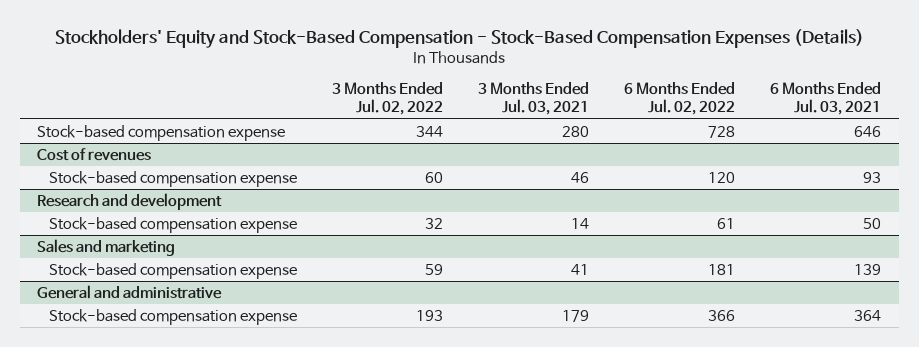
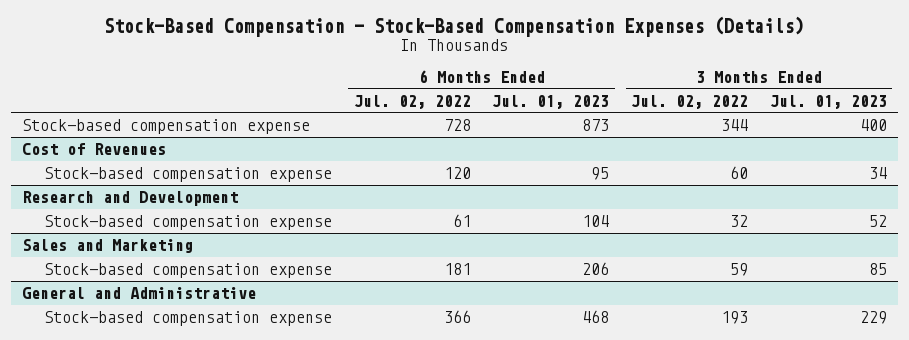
- Stockholders' Equity and Stock-Based Compensation - Stock-Based Compensation Expenses (Details)
+ Stock-Based Compensation - Stock-Based Compensation Expenses (Details)
- | 3 Months Ended Jul. 02, 2022 | 3 Months Ended Jul. 03, 2021 | 6 Months Ended Jul. 02, 2022 | 6 Months Ended Jul. 03, 2021
+ | 6 Months Ended Jul. 02, 2022 | 6 Months Ended Jul. 01, 2023 | 3 Months Ended Jul. 02, 2022 | 3 Months Ended Jul. 01, 2023
- Cost of revenues
+ Cost of Revenues
- Research and development
+ Research and Development
- Sales and marketing
+ Sales and Marketing
- General and administrative
+ General and Administrative

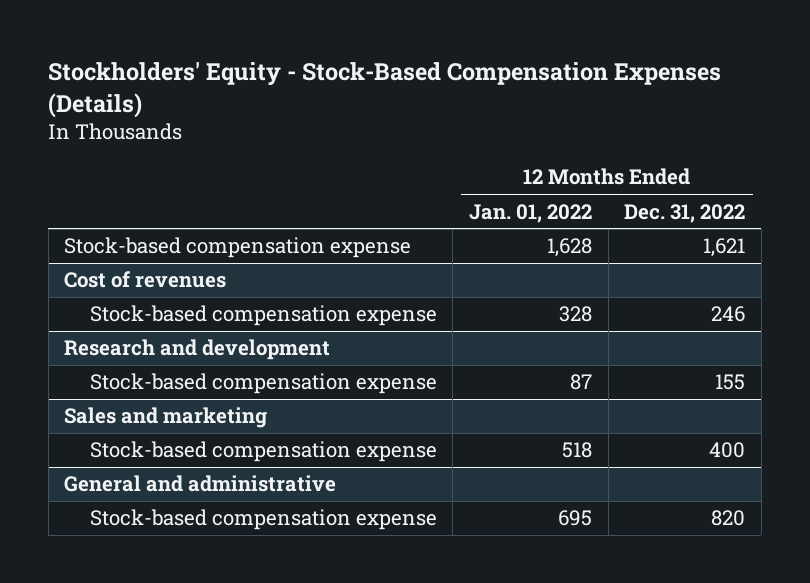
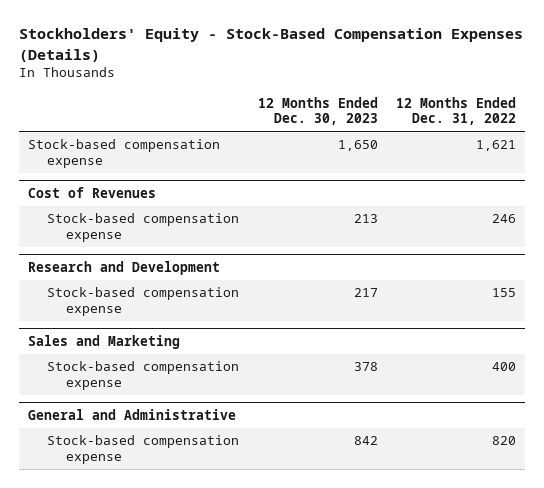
- | 12 Months Ended Jan. 01, 2022 | 12 Months Ended Dec. 31, 2022
+ | 12 Months Ended Dec. 30, 2023 | 12 Months Ended Dec. 31, 2022
- Cost of revenues
+ Cost of Revenues
- Research and development
+ Research and Development
- Sales and marketing
+ Sales and Marketing
- General and administrative
+ General and Administrative

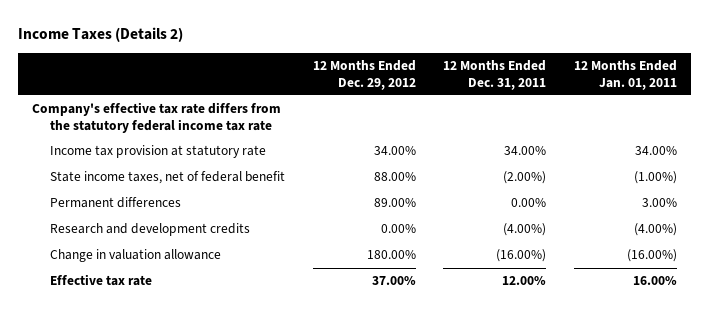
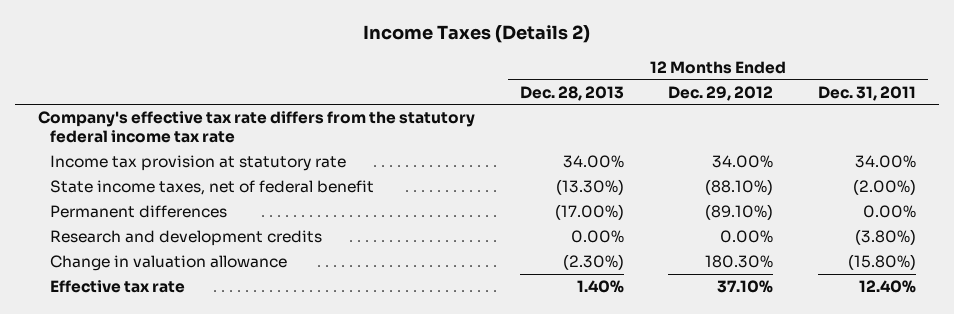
- | 12 Months Ended Dec. 29, 2012 | 12 Months Ended Dec. 31, 2011 | 12 Months Ended Jan. 01, 2011
+ | 12 Months Ended Dec. 28, 2013 | 12 Months Ended Dec. 29, 2012 | 12 Months Ended Dec. 31, 2011
- State income taxes, net of federal benefit | 88.00% | (2.00%) | (1.00%)
- Permanent differences | 89.00% | 0.00% | 3.00%
- Research and development credits | 0.00% | (4.00%) | (4.00%)
- Change in valuation allowance | 180.00% | (16.00%) | (16.00%)
- Effective tax rate | 37.00% | 12.00% | 16.00%
+ State income taxes, net of federal benefit | (13.30%) | (88.10%) | (2.00%)
+ Permanent differences | (17.00%) | (89.10%) | 0.00%
+ Research and development credits | 0.00% | 0.00% | (3.80%)
+ Change in valuation allowance | (2.30%) | 180.30% | (15.80%)
+ Effective tax rate | 1.40% | 37.10% | 12.40%

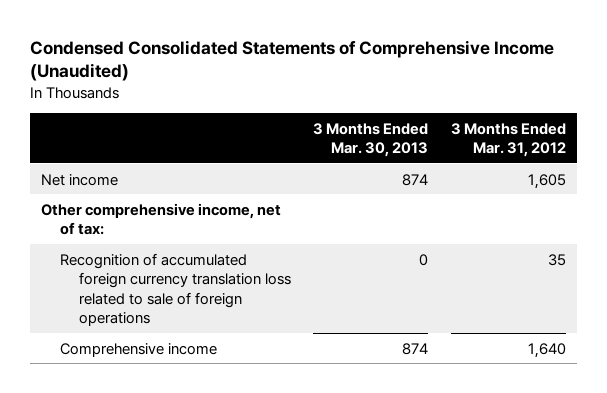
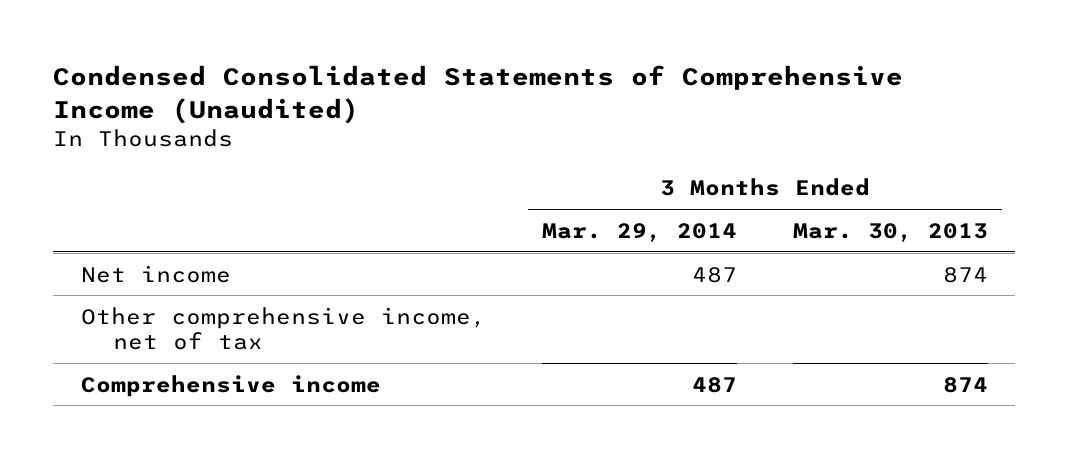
- | 3 Months Ended Mar. 30, 2013 | 3 Months Ended Mar. 31, 2012
+ | 3 Months Ended Mar. 29, 2014 | 3 Months Ended Mar. 30, 2013
- Other comprehensive income, net of tax:
- Recognition of accumulated foreign currency translation loss related to sale of foreign operations | 0 | 35
+ Other comprehensive income, net of tax

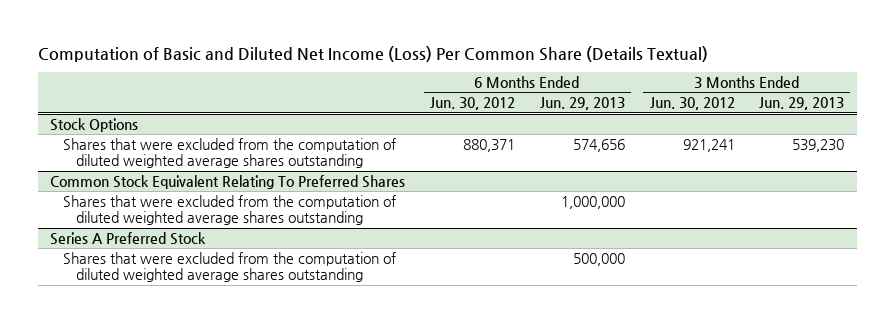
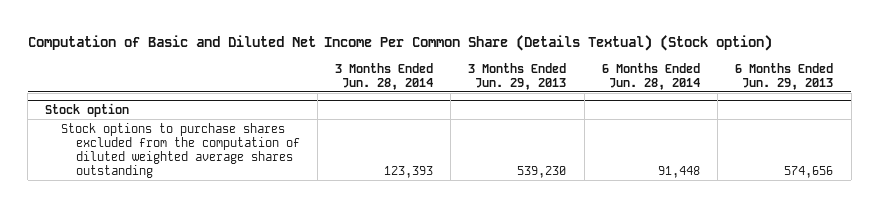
- Computation of Basic and Diluted Net Income (Loss) Per Common Share (Details Textual)
+ Computation of Basic and Diluted Net Income Per Common Share (Details Textual) (Stock option)
- | 6 Months Ended Jun. 30, 2012 | 6 Months Ended Jun. 29, 2013 | 3 Months Ended Jun. 30, 2012 | 3 Months Ended Jun. 29, 2013
+ | 3 Months Ended Jun. 28, 2014 | 3 Months Ended Jun. 29, 2013 | 6 Months Ended Jun. 28, 2014 | 6 Months Ended Jun. 29, 2013
- Stock Options
- Shares that were excluded from the computation of diluted weighted average shares outstanding | 880,371 | 574,656 | 921,241 | 539,230
- Common Stock Equivalent Relating To Preferred Shares
- Shares that were excluded from the computation of diluted weighted average shares outstanding | | 1,000,000 | |
- Series A Preferred Stock
- Shares that were excluded from the computation of diluted weighted average shares outstanding | | 500,000 | |
+ Stock option
+ Stock options to purchase shares excluded from the computation of diluted weighted average shares outstanding | 123,393 | 539,230 | 91,448 | 574,656

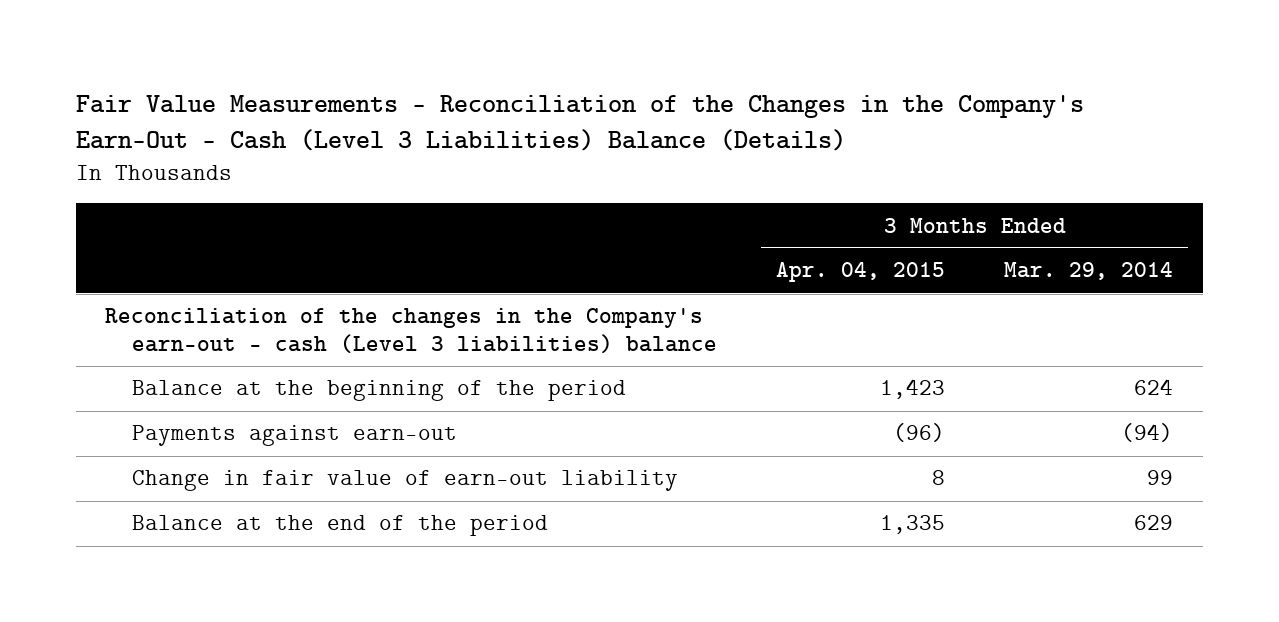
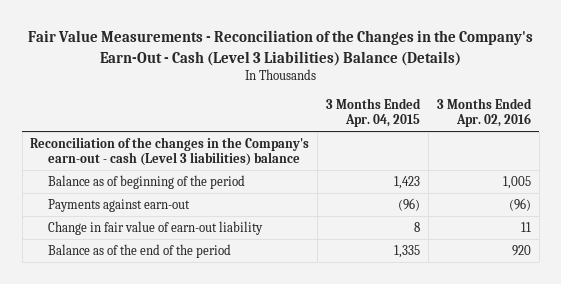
- | 3 Months Ended Apr. 04, 2015 | 3 Months Ended Mar. 29, 2014
+ | 3 Months Ended Apr. 04, 2015 | 3 Months Ended Apr. 02, 2016
- Balance at the beginning of the period | 1,423 | 624
+ Balance as of beginning of the period | 1,423 | 1,005
- Balance at the end of the period | 1,335 | 629
+ Balance as of the end of the period | 1,335 | 920

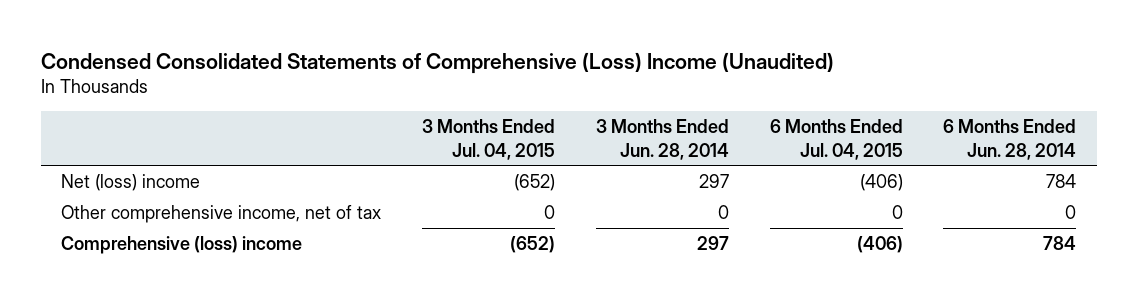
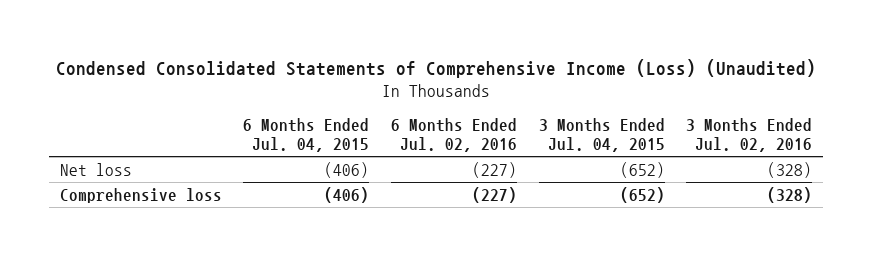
- Condensed Consolidated Statements of Comprehensive (Loss) Income (Unaudited)
+ Condensed Consolidated Statements of Comprehensive Income (Loss) (Unaudited)
- | 3 Months Ended Jul. 04, 2015 | 3 Months Ended Jun. 28, 2014 | 6 Months Ended Jul. 04, 2015 | 6 Months Ended Jun. 28, 2014
+ | 6 Months Ended Jul. 04, 2015 | 6 Months Ended Jul. 02, 2016 | 3 Months Ended Jul. 04, 2015 | 3 Months Ended Jul. 02, 2016
- Net (loss) income | (652) | 297 | (406) | 784
- Other comprehensive income, net of tax | 0 | 0 | 0 | 0
- Comprehensive (loss) income | (652) | 297 | (406) | 784
+ Net loss | (406) | (227) | (652) | (328)
+ Comprehensive loss | (406) | (227) | (652) | (328)

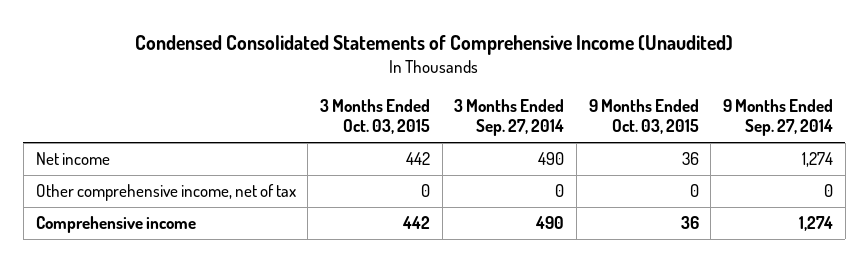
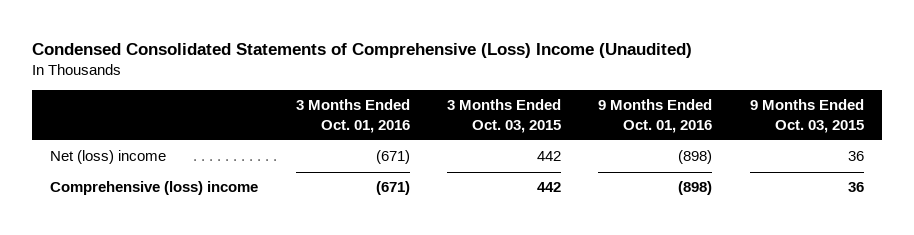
- Condensed Consolidated Statements of Comprehensive Income (Unaudited)
+ Condensed Consolidated Statements of Comprehensive (Loss) Income (Unaudited)
- | 3 Months Ended Oct. 03, 2015 | 3 Months Ended Sep. 27, 2014 | 9 Months Ended Oct. 03, 2015 | 9 Months Ended Sep. 27, 2014
+ | 3 Months Ended Oct. 01, 2016 | 3 Months Ended Oct. 03, 2015 | 9 Months Ended Oct. 01, 2016 | 9 Months Ended Oct. 03, 2015
- Net income | 442 | 490 | 36 | 1,274
- Other comprehensive income, net of tax | 0 | 0 | 0 | 0
- Comprehensive income | 442 | 490 | 36 | 1,274
+ Net (loss) income | (671) | 442 | (898) | 36
+ Comprehensive (loss) income | (671) | 442 | (898) | 36

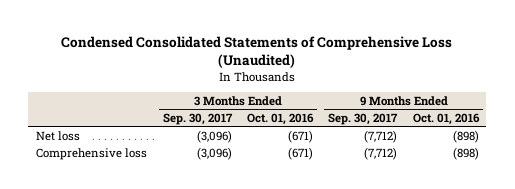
- Condensed Consolidated Statements of Comprehensive (Loss) Income (Unaudited)
+ Condensed Consolidated Statements of Comprehensive Loss (Unaudited)
- | 3 Months Ended Oct. 01, 2016 | 3 Months Ended Oct. 03, 2015 | 9 Months Ended Oct. 01, 2016 | 9 Months Ended Oct. 03, 2015
+ | 3 Months Ended Sep. 30, 2017 | 3 Months Ended Oct. 01, 2016 | 9 Months Ended Sep. 30, 2017 | 9 Months Ended Oct. 01, 2016
- Net (loss) income | (671) | 442 | (898) | 36
- Comprehensive (loss) income | (671) | 442 | (898) | 36
+ Net loss | (3,096) | (671) | (7,712) | (898)
+ Comprehensive loss | (3,096) | (671) | (7,712) | (898)

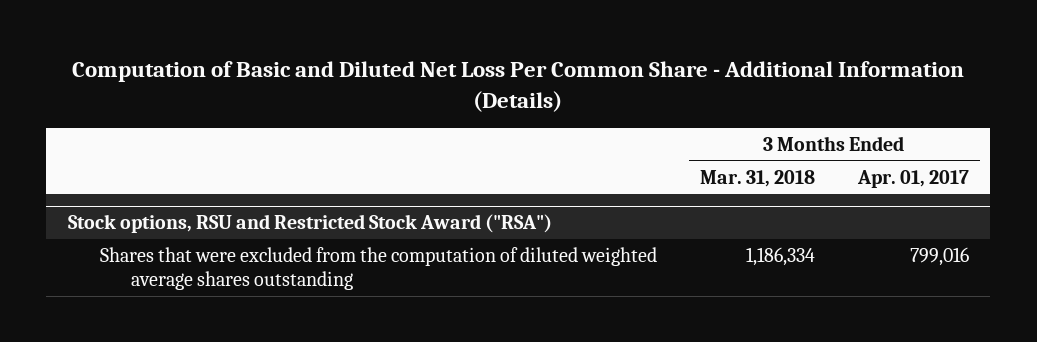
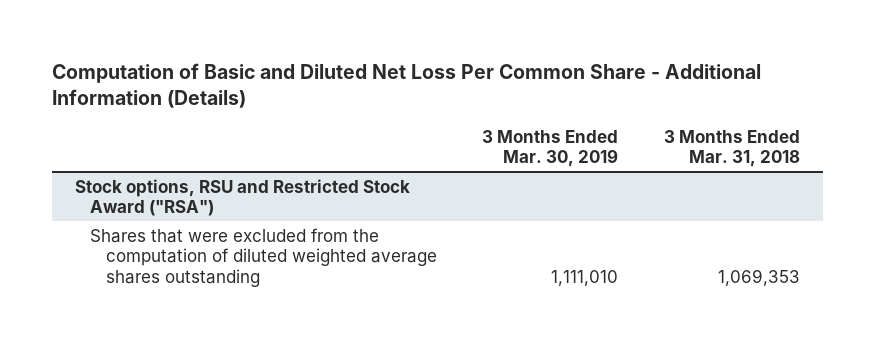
- | 3 Months Ended Mar. 31, 2018 | 3 Months Ended Apr. 01, 2017
+ | 3 Months Ended Mar. 30, 2019 | 3 Months Ended Mar. 31, 2018
@ Stock options, RSU and Restricted Stock Award ("RSA")
- Shares that were excluded from the computation of diluted weighted average shares outstanding | 1,186,334 | 799,016
+ Shares that were excluded from the computation of diluted weighted average shares outstanding | 1,111,010 | 1,069,353

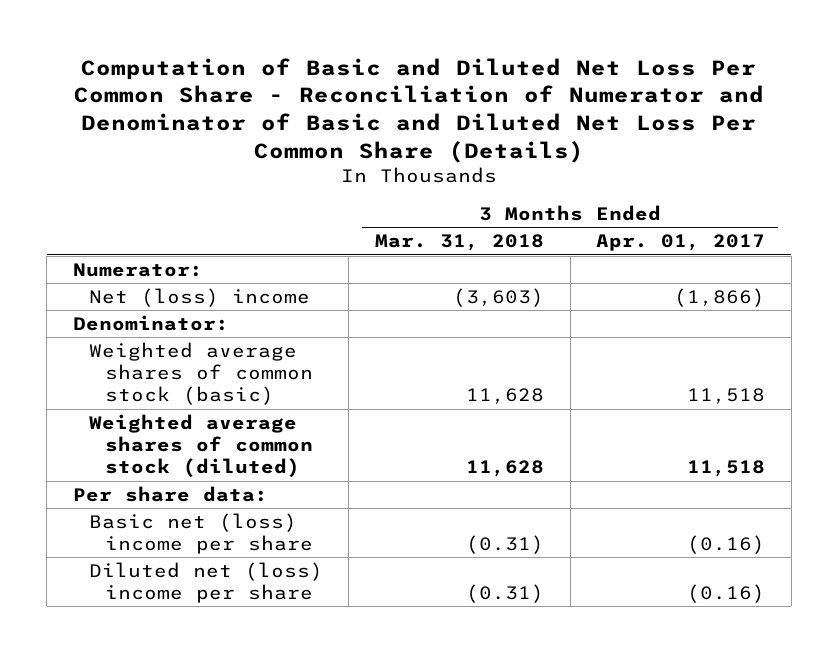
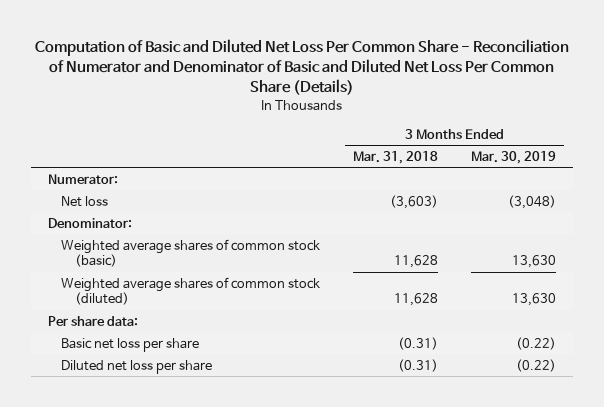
- | 3 Months Ended Mar. 31, 2018 | 3 Months Ended Apr. 01, 2017
+ | 3 Months Ended Mar. 31, 2018 | 3 Months Ended Mar. 30, 2019
- Net (loss) income | (3,603) | (1,866)
+ Net loss | (3,603) | (3,048)
- Basic net (loss) income per share | (0.31) | (0.16)
- Diluted net (loss) income per share | (0.31) | (0.16)
+ Basic net loss per share | (0.31) | (0.22)
+ Diluted net loss per share | (0.31) | (0.22)

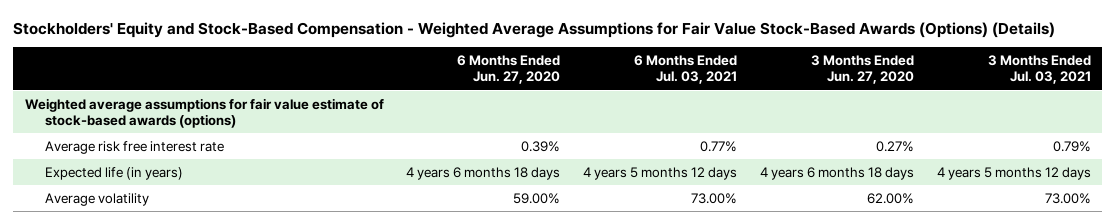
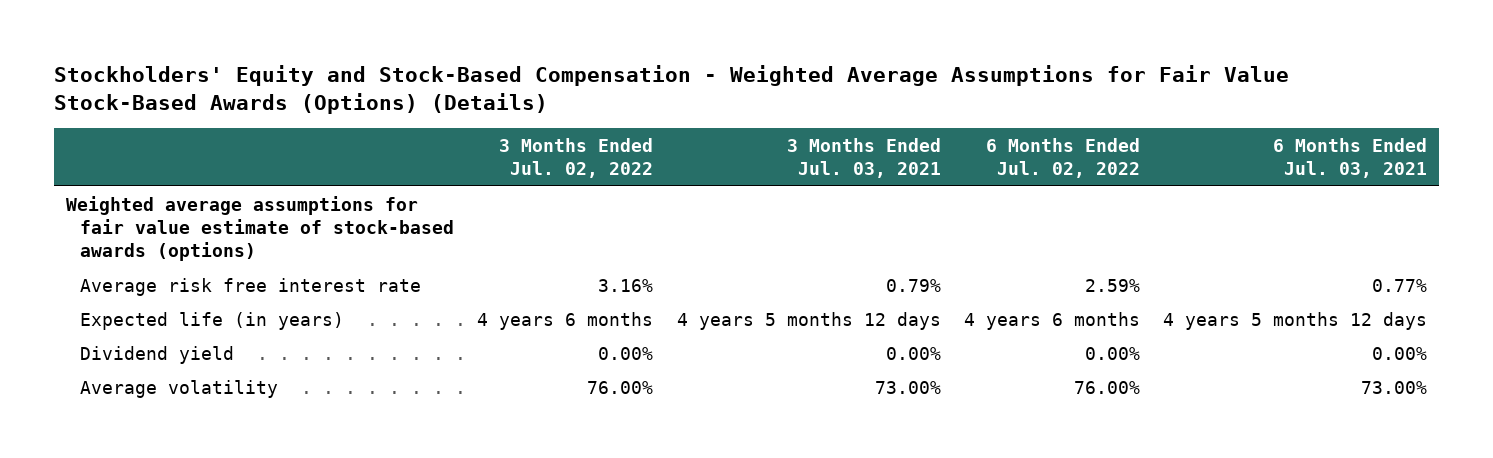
- | 6 Months Ended Jun. 27, 2020 | 6 Months Ended Jul. 03, 2021 | 3 Months Ended Jun. 27, 2020 | 3 Months Ended Jul. 03, 2021
+ | 3 Months Ended Jul. 02, 2022 | 3 Months Ended Jul. 03, 2021 | 6 Months Ended Jul. 02, 2022 | 6 Months Ended Jul. 03, 2021
+ Dividend yield | 0.00% | 0.00% | 0.00% | 0.00%

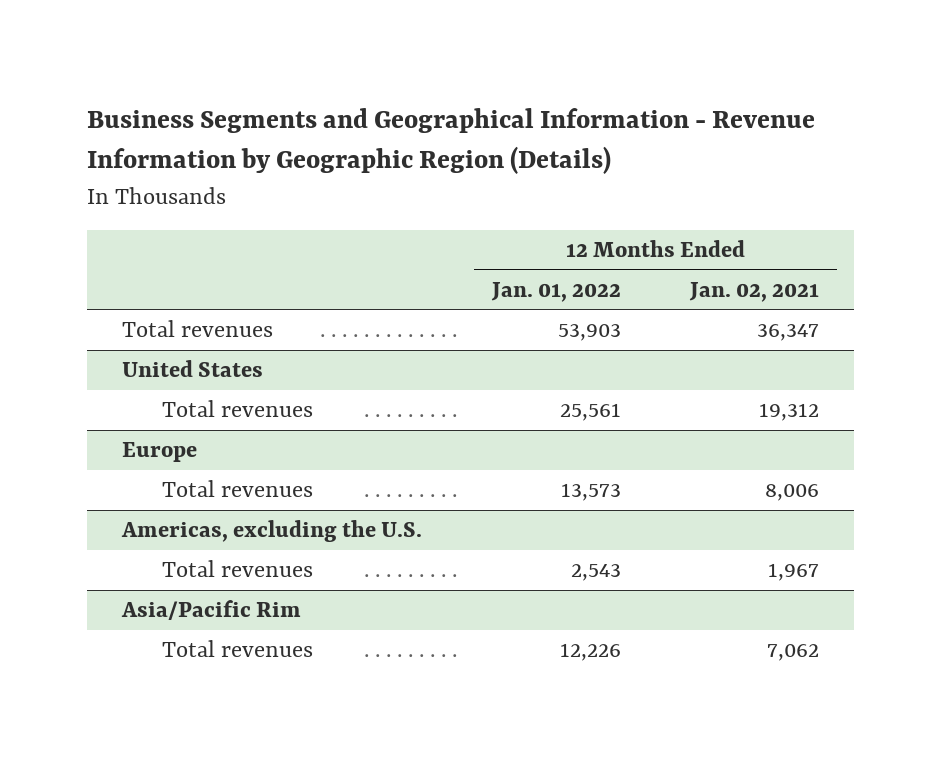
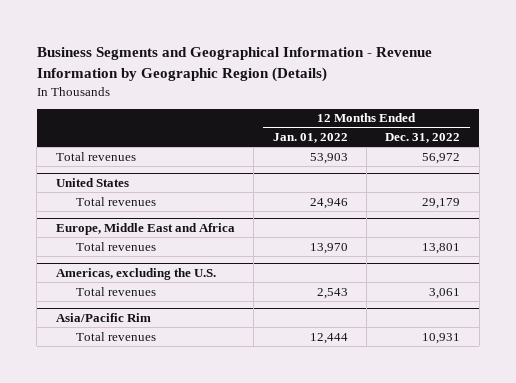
- | 12 Months Ended Jan. 01, 2022 | 12 Months Ended Jan. 02, 2021
+ | 12 Months Ended Jan. 01, 2022 | 12 Months Ended Dec. 31, 2022
@ United States
- Total revenues | 25,561 | 19,312
- Europe
- Total revenues | 13,573 | 8,006
@ United States
+ Total revenues | 24,946 | 29,179
+ Europe, Middle East and Africa
+ Total revenues | 13,970 | 13,801
@ Asia/Pacific Rim
- Total revenues | 12,226 | 7,062
+ Total revenues | 12,444 | 10,931

